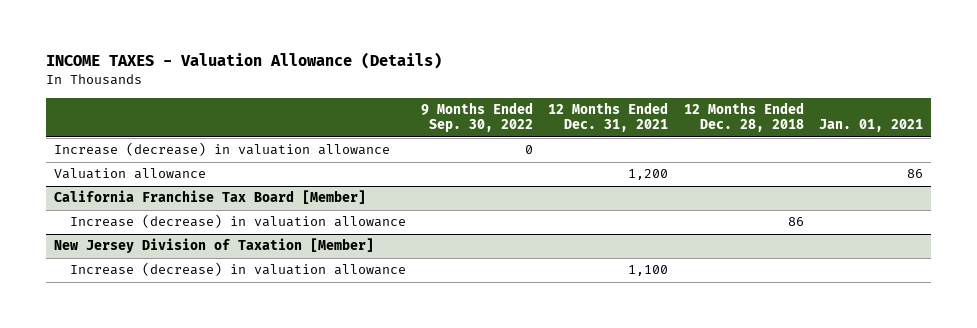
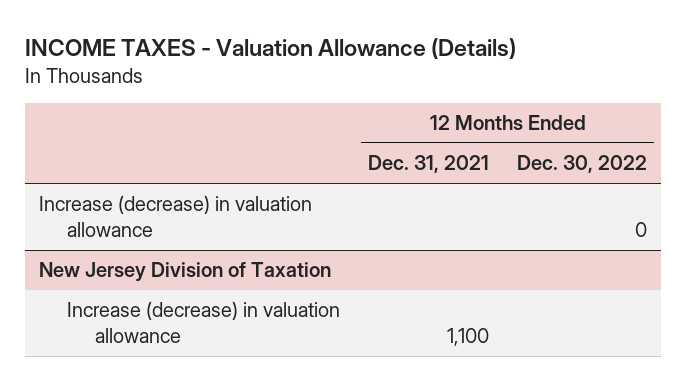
- | 9 Months Ended Sep. 30, 2022 | 12 Months Ended Dec. 31, 2021 | 12 Months Ended Dec. 28, 2018 | Jan. 01, 2021
+ | 12 Months Ended Dec. 31, 2021 | 12 Months Ended Dec. 30, 2022
- Valuation allowance | | 1,200 | | 86
- California Franchise Tax Board [Member]
- Increase (decrease) in valuation allowance | | | 86 |
- New Jersey Division of Taxation [Member]
+ New Jersey Division of Taxation

